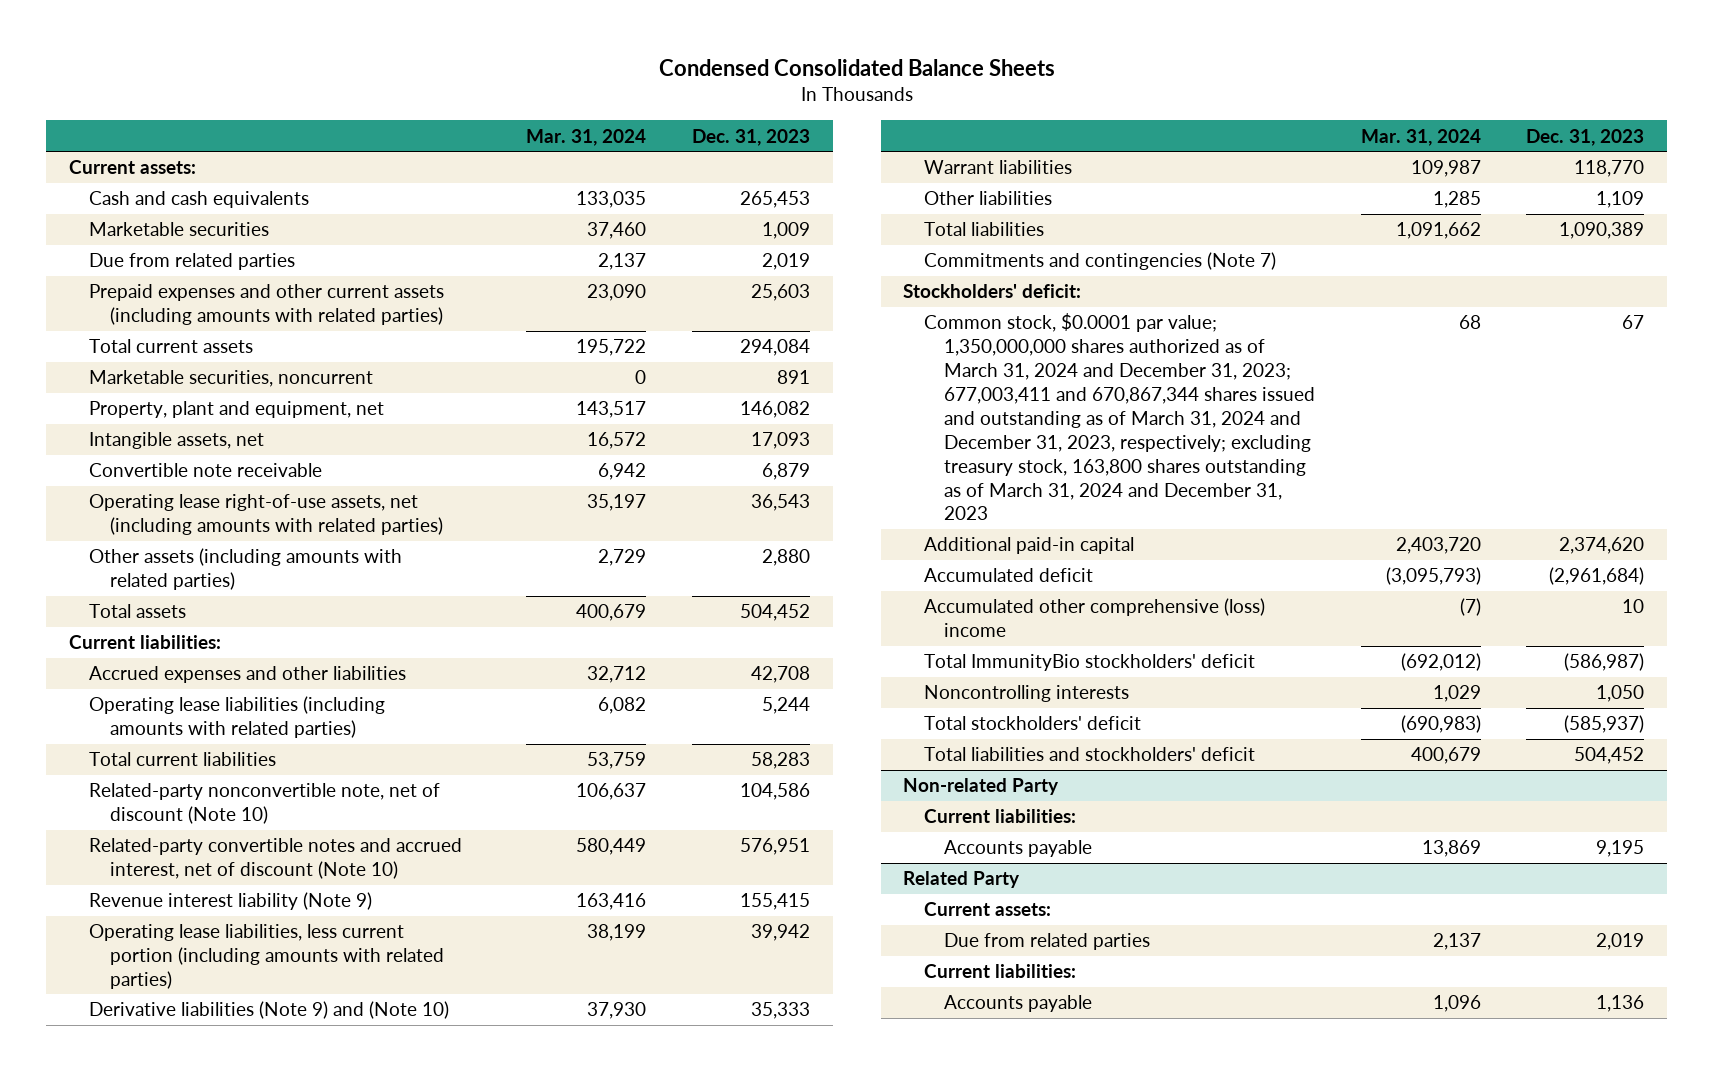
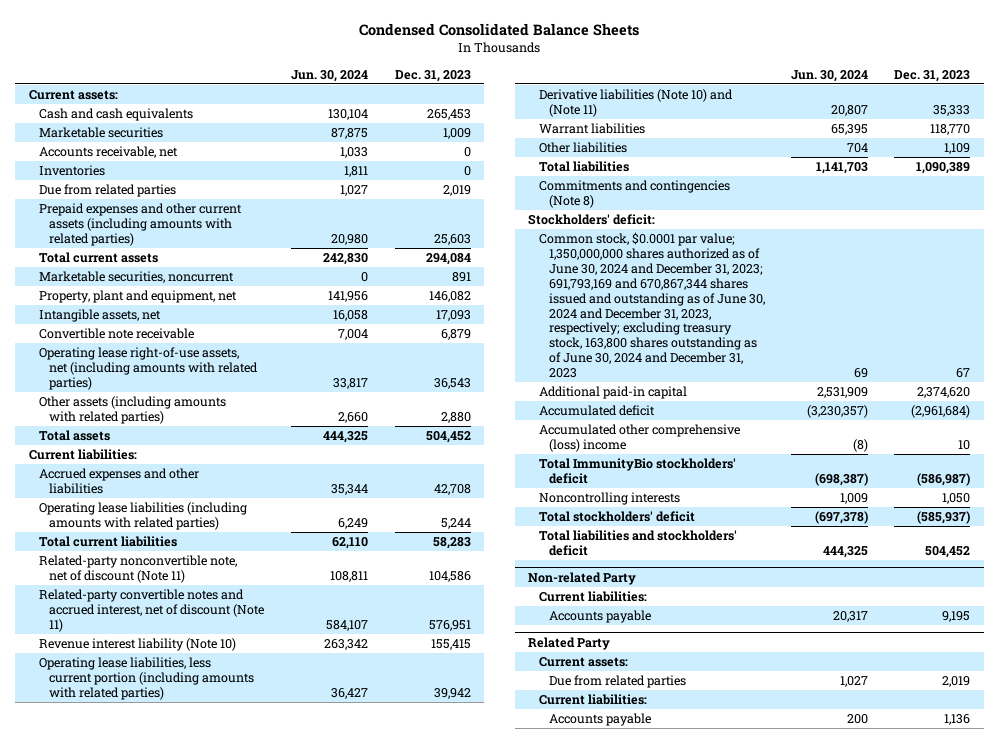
- | Mar. 31, 2024 | Dec. 31, 2023
+ | Jun. 30, 2024 | Dec. 31, 2023
+ Accounts receivable, net | 1,033 | 0
+ Inventories | 1,811 | 0
- Related-party nonconvertible note, net of discount (Note 10) | 106,637 | 104,586
- Related-party convertible notes and accrued interest, net of discount (Note 10) | 580,449 | 576,951
- Revenue interest liability (Note 9) | 163,416 | 155,415
+ Related-party nonconvertible note, net of discount (Note 11) | 108,811 | 104,586
+ Related-party convertible notes and accrued interest, net of discount (Note 11) | 584,107 | 576,951
+ Revenue interest liability (Note 10) | 263,342 | 155,415
- Derivative liabilities (Note 9) and (Note 10) | 37,930 | 35,333
+ Derivative liabilities (Note 10) and (Note 11) | 20,807 | 35,333
- Commitments and contingencies (Note 7)
+ Commitments and contingencies (Note 8)
- Common stock, $0.0001 par value; 1,350,000,000 shares authorized as of March 31, 2024 and December 31, 2023; 677,003,411 and 670,867,344 shares issued and outstanding as of March 31, 2024 and December 31, 2023, respectively; excluding treasury stock, 163,800 shares outstanding as of March 31, 2024 and December 31, 2023 | 68 | 67
+ Common stock, $0.0001 par value; 1,350,000,000 shares authorized as of June 30, 2024 and December 31, 2023; 691,793,169 and 670,867,344 shares issued and outstanding as of June 30, 2024 and December 31, 2023, respectively; excluding treasury stock, 163,800 shares outstanding as of June 30, 2024 and December 31, 2023 | 69 | 67

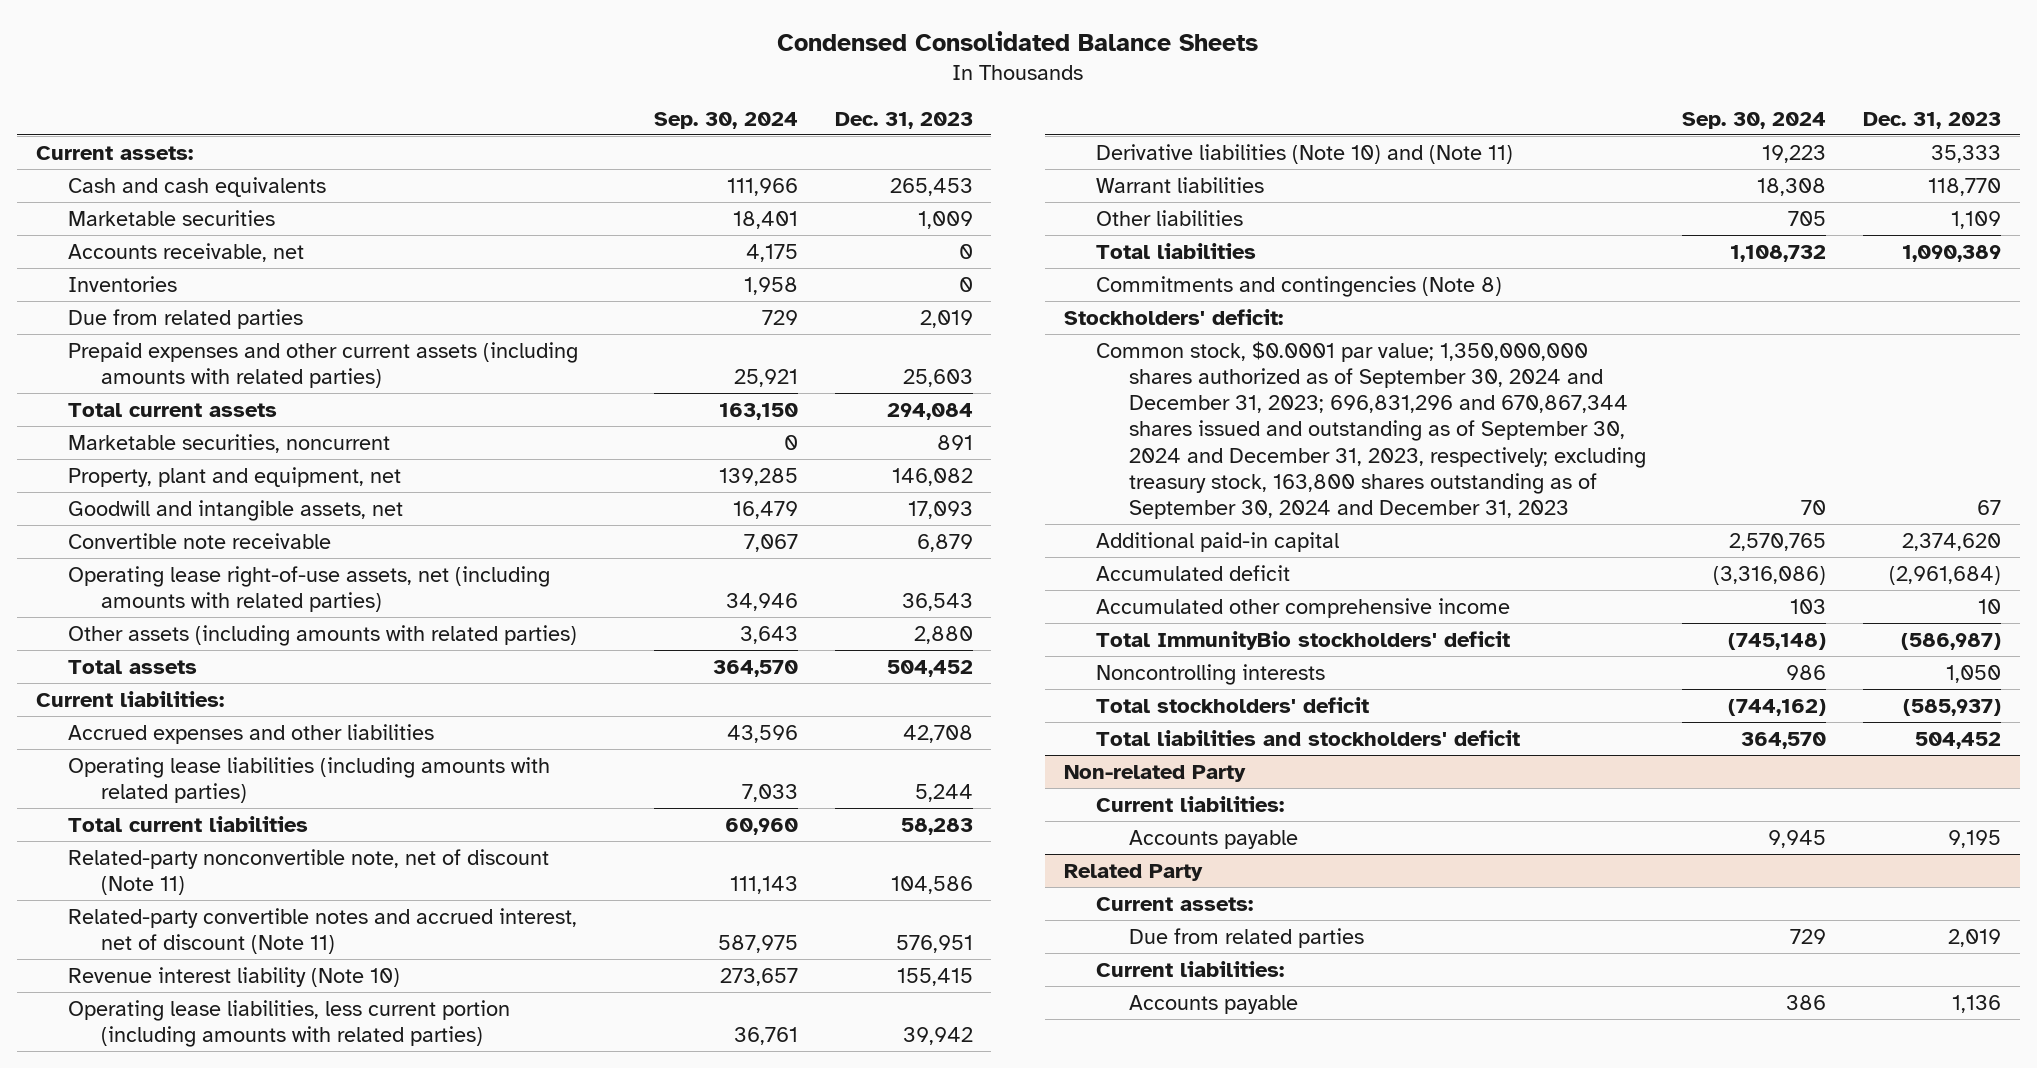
- | Jun. 30, 2024 | Dec. 31, 2023
+ | Sep. 30, 2024 | Dec. 31, 2023
- Intangible assets, net | 16,058 | 17,093
+ Goodwill and intangible assets, net | 16,479 | 17,093
- Common stock, $0.0001 par value; 1,350,000,000 shares authorized as of June 30, 2024 and December 31, 2023; 691,793,169 and 670,867,344 shares issued and outstanding as of June 30, 2024 and December 31, 2023, respectively; excluding treasury stock, 163,800 shares outstanding as of June 30, 2024 and December 31, 2023 | 69 | 67
+ Common stock, $0.0001 par value; 1,350,000,000 shares authorized as of September 30, 2024 and December 31, 2023; 696,831,296 and 670,867,344 shares issued and outstanding as of September 30, 2024 and December 31, 2023, respectively; excluding treasury stock, 163,800 shares outstanding as of September 30, 2024 and December 31, 2023 | 70 | 67
- Accumulated other comprehensive (loss) income | (8) | 10
+ Accumulated other comprehensive income | 103 | 10

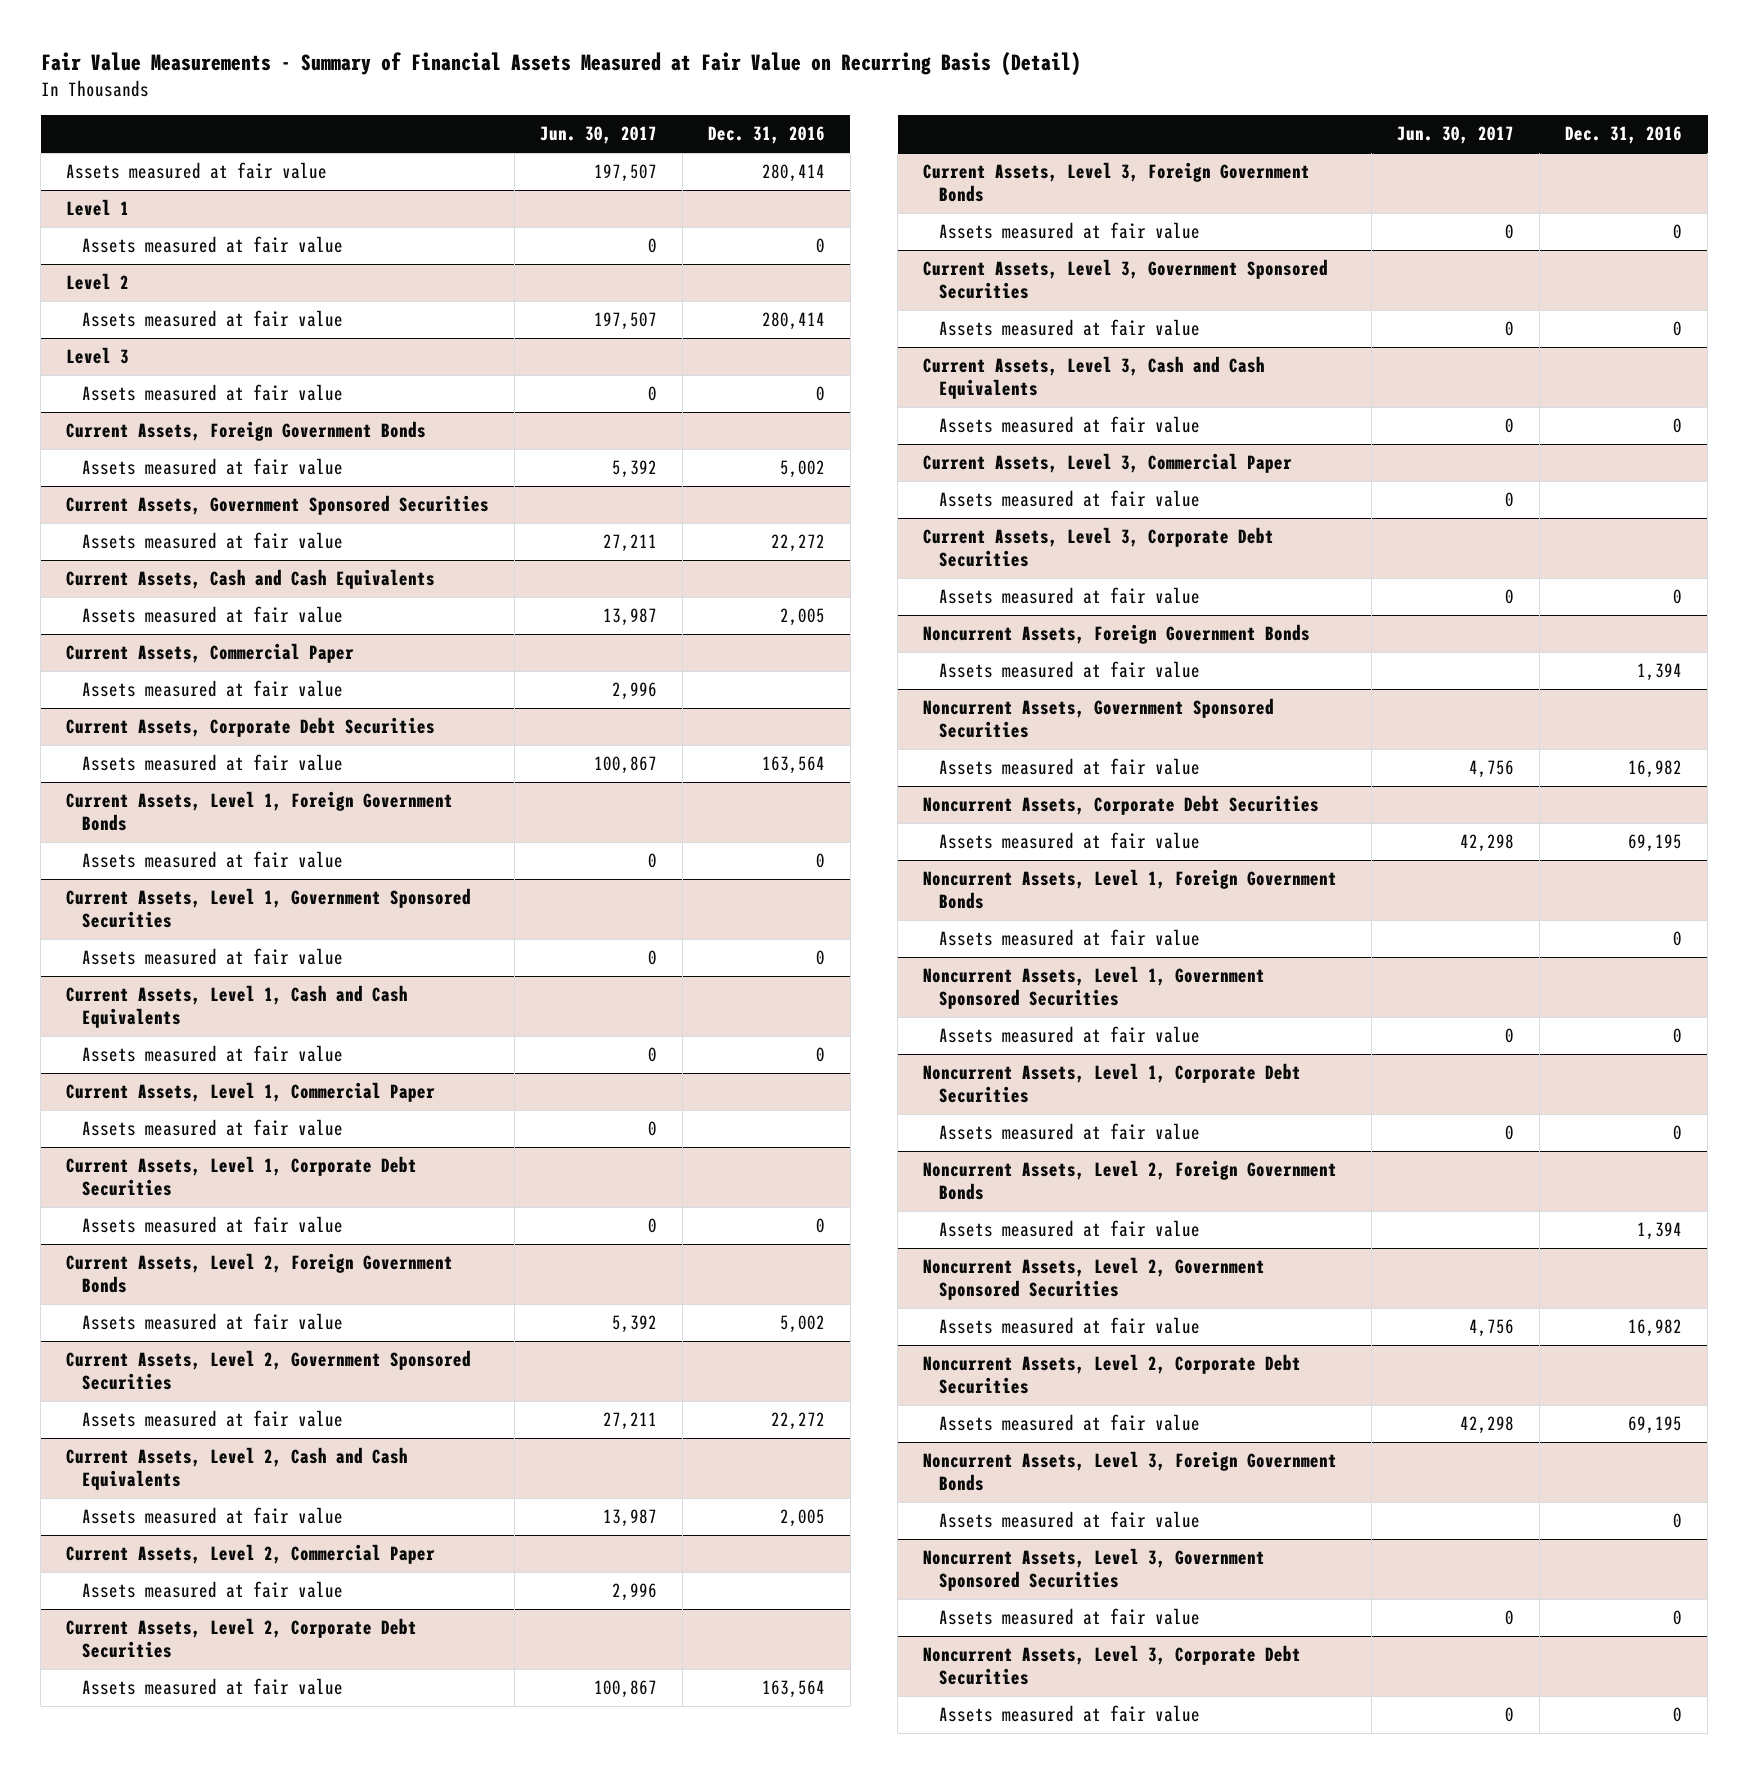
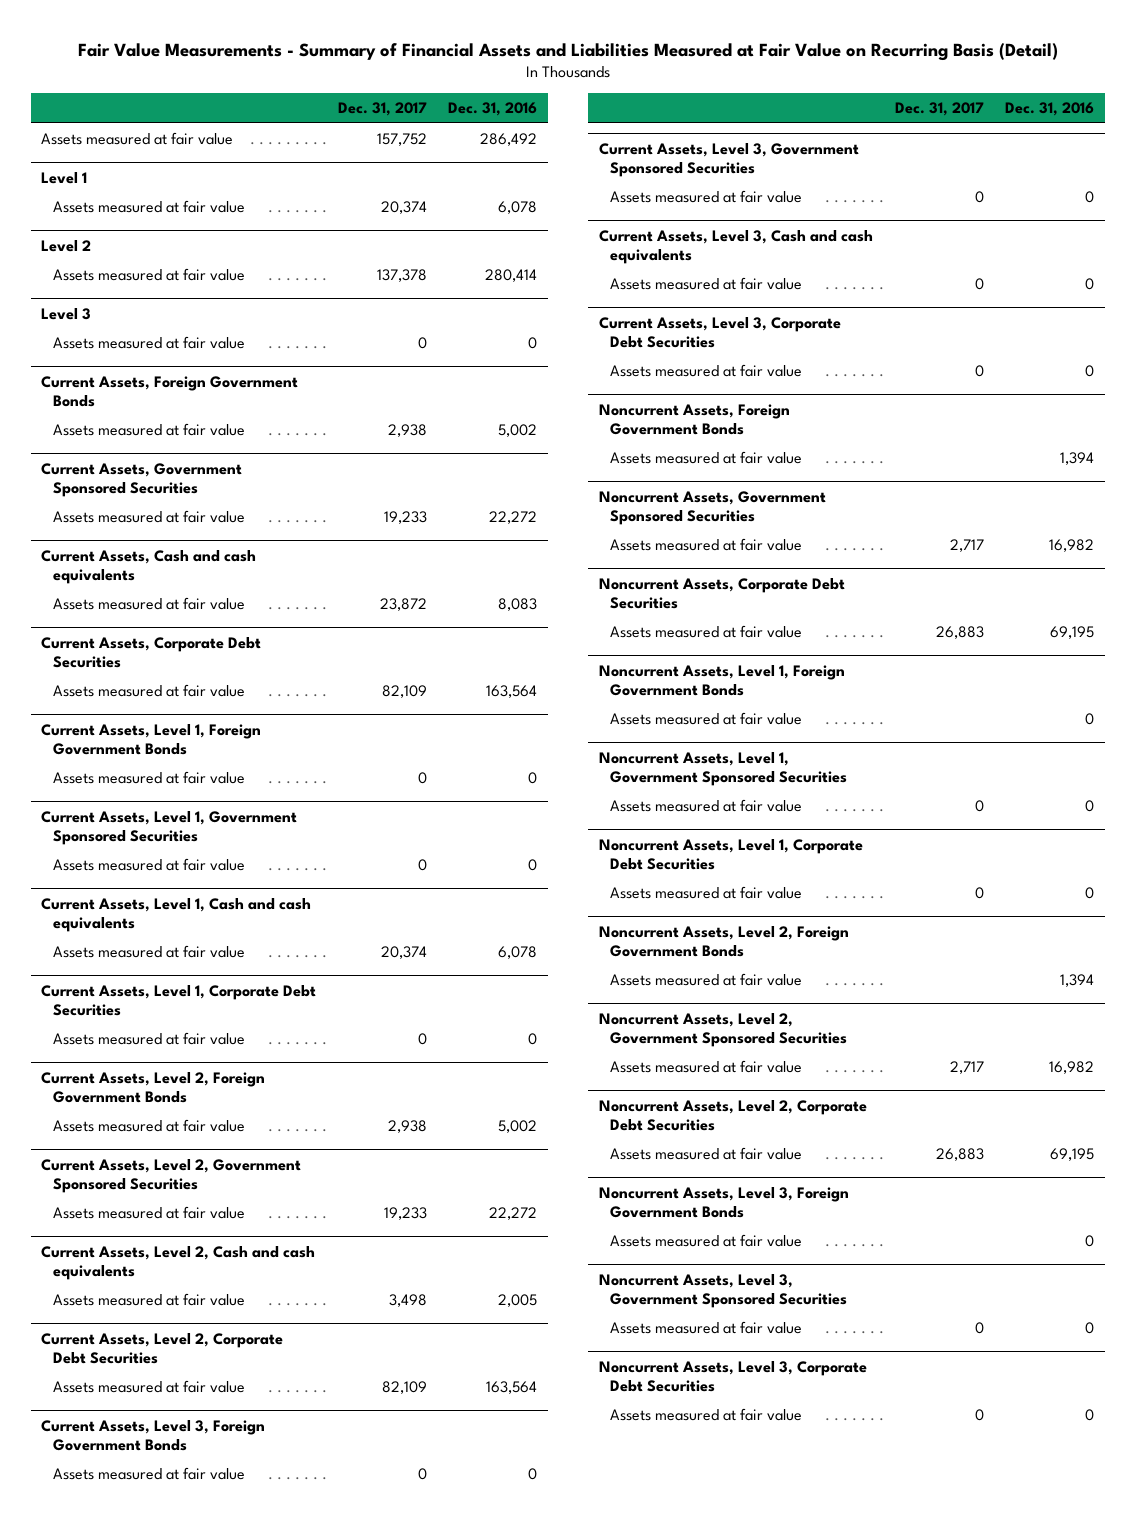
- Fair Value Measurements - Summary of Financial Assets Measured at Fair Value on Recurring Basis (Detail)
+ Fair Value Measurements - Summary of Financial Assets and Liabilities Measured at Fair Value on Recurring Basis (Detail)
- | Jun. 30, 2017 | Dec. 31, 2016
+ | Dec. 31, 2017 | Dec. 31, 2016
- Assets measured at fair value | 197,507 | 280,414
+ Assets measured at fair value | 157,752 | 286,492
@ Level 1
- Assets measured at fair value | 0 | 0
+ Assets measured at fair value | 20,374 | 6,078
- Current Assets, Cash and Cash Equivalents
- Assets measured at fair value | 13,987 | 2,005
- Current Assets, Commercial Paper
- Assets measured at fair value | 2,996 |
+ Current Assets, Cash and cash equivalents
+ Assets measured at fair value | 23,872 | 8,083
- Current Assets, Level 1, Cash and Cash Equivalents
- Assets measured at fair value | 0 | 0
- Current Assets, Level 1, Commercial Paper
- Assets measured at fair value | 0 |
+ Current Assets, Level 1, Cash and cash equivalents
+ Assets measured at fair value | 20,374 | 6,078
- Current Assets, Level 2, Cash and Cash Equivalents
+ Current Assets, Level 2, Cash and cash equivalents
- Current Assets, Level 2, Commercial Paper
- Assets measured at fair value | 2,996 |
- Current Assets, Level 3, Cash and Cash Equivalents
+ Current Assets, Level 3, Cash and cash equivalents
- Current Assets, Level 3, Commercial Paper
- Assets measured at fair value | 0 |

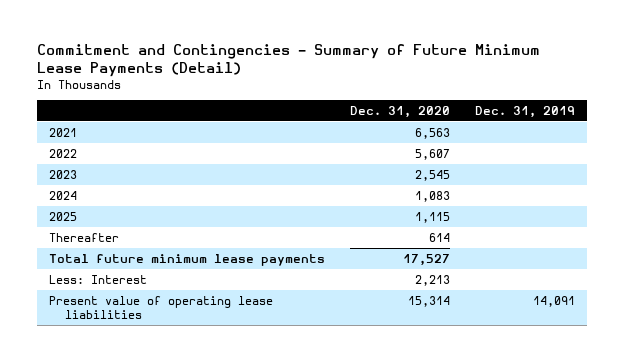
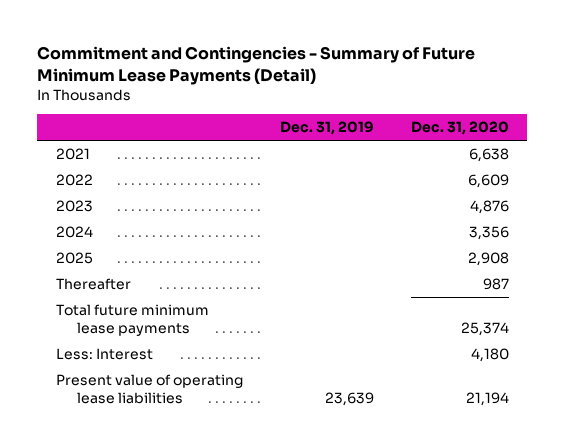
- | Dec. 31, 2020 | Dec. 31, 2019
+ | Dec. 31, 2019 | Dec. 31, 2020
- 2021 | 6,563 |
- 2022 | 5,607 |
- 2023 | 2,545 |
- 2024 | 1,083 |
- 2025 | 1,115 |
- Thereafter | 614 |
- Total future minimum lease payments | 17,527 |
- Less: Interest | 2,213 |
- Present value of operating lease liabilities | 15,314 | 14,091
+ 2021 | | 6,638
+ 2022 | | 6,609
+ 2023 | | 4,876
+ 2024 | | 3,356
+ 2025 | | 2,908
+ Thereafter | | 987
+ Total future minimum lease payments | | 25,374
+ Less: Interest | | 4,180
+ Present value of operating lease liabilities | 23,639 | 21,194

